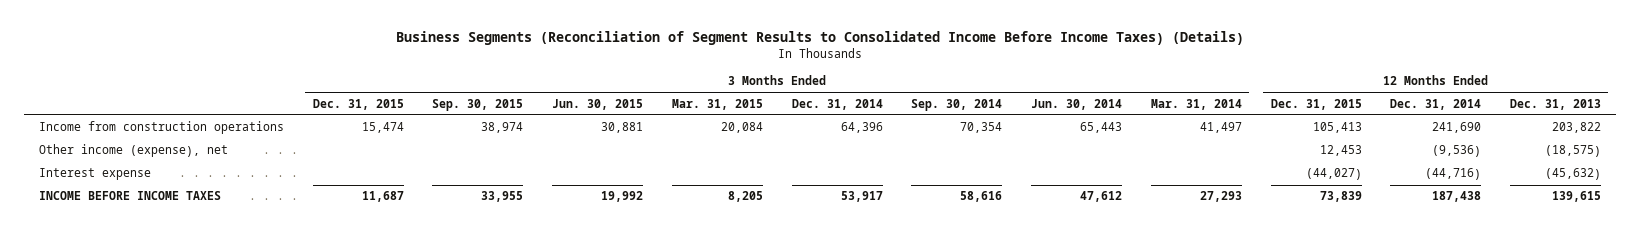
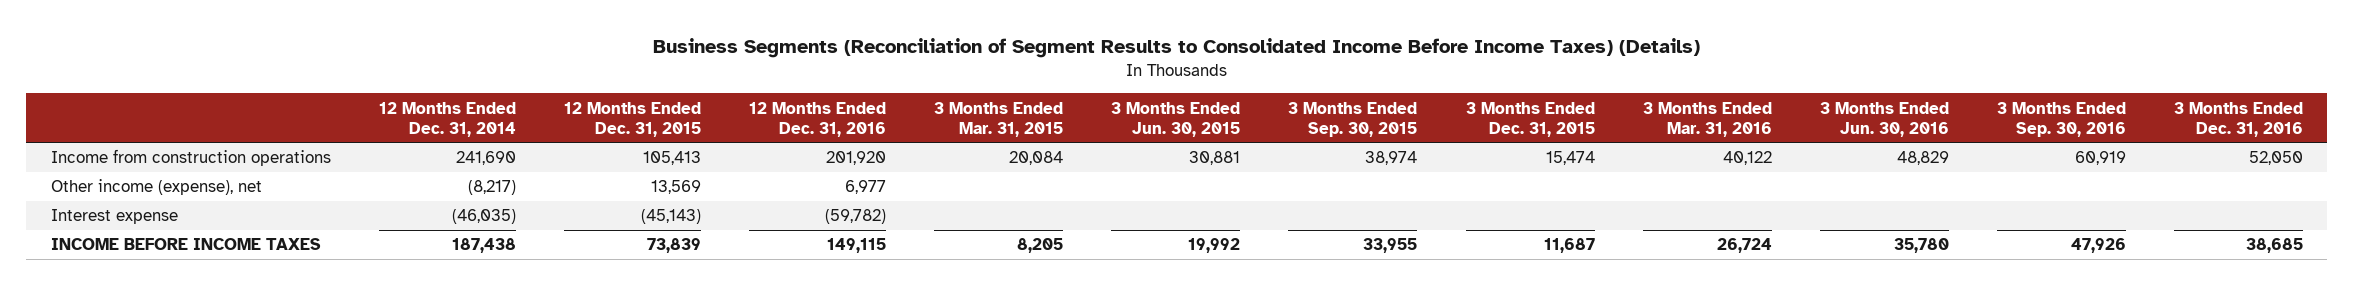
- | 3 Months Ended Dec. 31, 2015 | 3 Months Ended Sep. 30, 2015 | 3 Months Ended Jun. 30, 2015 | 3 Months Ended Mar. 31, 2015 | 3 Months Ended Dec. 31, 2014 | 3 Months Ended Sep. 30, 2014 | 3 Months Ended Jun. 30, 2014 | 3 Months Ended Mar. 31, 2014 | 12 Months Ended Dec. 31, 2015 | 12 Months Ended Dec. 31, 2014 | 12 Months Ended Dec. 31, 2013
+ | 12 Months Ended Dec. 31, 2014 | 12 Months Ended Dec. 31, 2015 | 12 Months Ended Dec. 31, 2016 | 3 Months Ended Mar. 31, 2015 | 3 Months Ended Jun. 30, 2015 | 3 Months Ended Sep. 30, 2015 | 3 Months Ended Dec. 31, 2015 | 3 Months Ended Mar. 31, 2016 | 3 Months Ended Jun. 30, 2016 | 3 Months Ended Sep. 30, 2016 | 3 Months Ended Dec. 31, 2016
- Other income (expense), net | | | | | | | | | 12,453 | (9,536) | (18,575)
- Interest expense | | | | | | | | | (44,027) | (44,716) | (45,632)
+ Other income (expense), net | (8,217) | 13,569 | 6,977 | | | | | | | |
+ Interest expense | (46,035) | (45,143) | (59,782) | | | | | | | |

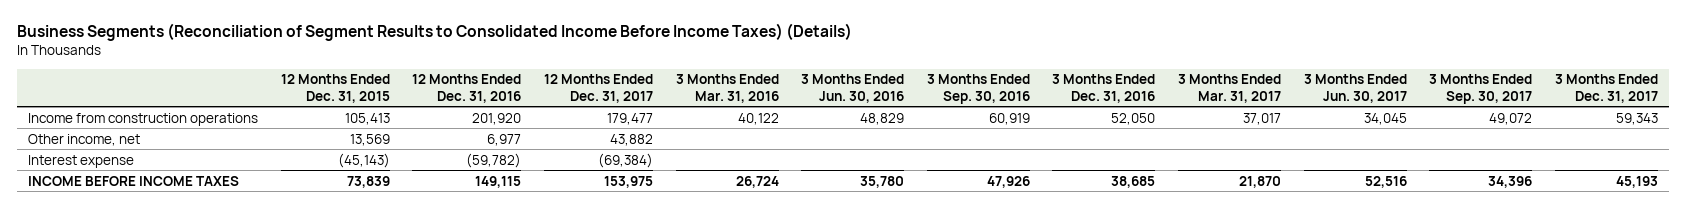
- | 12 Months Ended Dec. 31, 2014 | 12 Months Ended Dec. 31, 2015 | 12 Months Ended Dec. 31, 2016 | 3 Months Ended Mar. 31, 2015 | 3 Months Ended Jun. 30, 2015 | 3 Months Ended Sep. 30, 2015 | 3 Months Ended Dec. 31, 2015 | 3 Months Ended Mar. 31, 2016 | 3 Months Ended Jun. 30, 2016 | 3 Months Ended Sep. 30, 2016 | 3 Months Ended Dec. 31, 2016
+ | 12 Months Ended Dec. 31, 2015 | 12 Months Ended Dec. 31, 2016 | 12 Months Ended Dec. 31, 2017 | 3 Months Ended Mar. 31, 2016 | 3 Months Ended Jun. 30, 2016 | 3 Months Ended Sep. 30, 2016 | 3 Months Ended Dec. 31, 2016 | 3 Months Ended Mar. 31, 2017 | 3 Months Ended Jun. 30, 2017 | 3 Months Ended Sep. 30, 2017 | 3 Months Ended Dec. 31, 2017
- Other income (expense), net | (8,217) | 13,569 | 6,977 | | | | | | | |
+ Other income, net | 13,569 | 6,977 | 43,882 | | | | | | | |

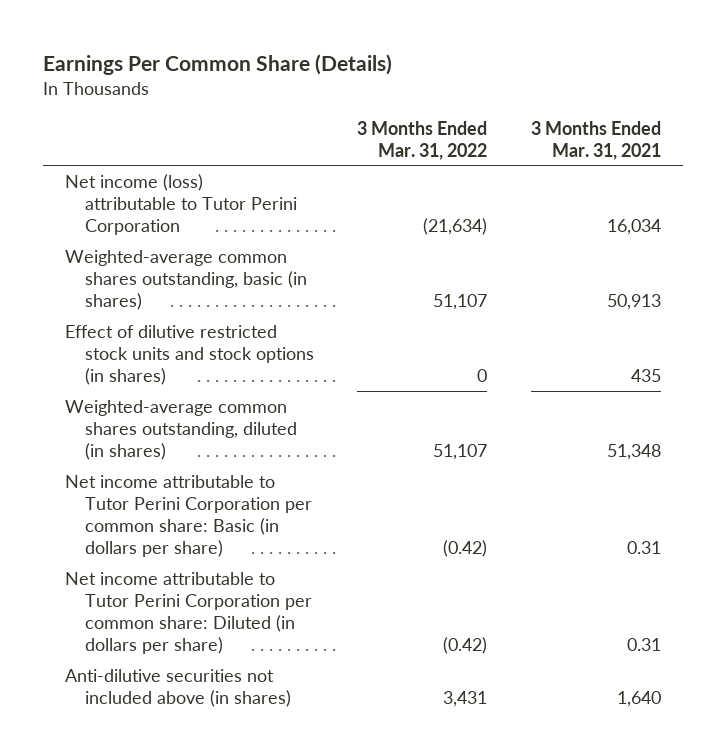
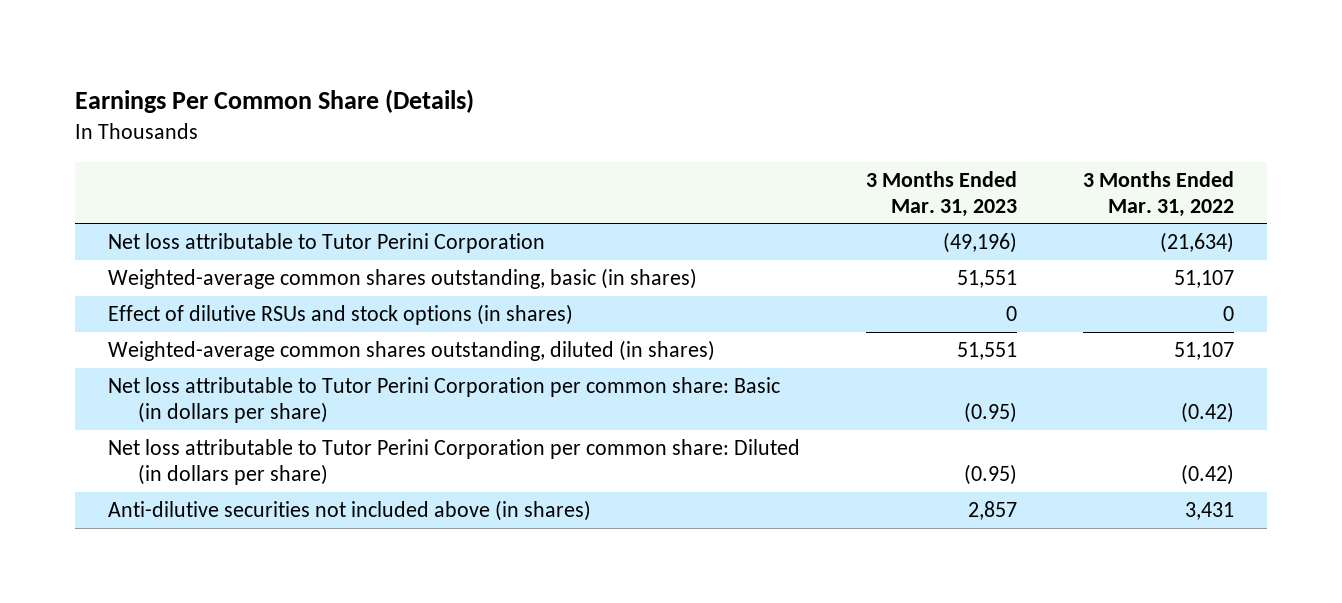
- | 3 Months Ended Mar. 31, 2022 | 3 Months Ended Mar. 31, 2021
+ | 3 Months Ended Mar. 31, 2023 | 3 Months Ended Mar. 31, 2022
- Net income (loss) attributable to Tutor Perini Corporation | (21,634) | 16,034
+ Net loss attributable to Tutor Perini Corporation | (49,196) | (21,634)
- Effect of dilutive restricted stock units and stock options (in shares) | 0 | 435
+ Effect of dilutive RSUs and stock options (in shares) | 0 | 0
- Net income attributable to Tutor Perini Corporation per common share: Basic (in dollars per share) | (0.42) | 0.31
- Net income attributable to Tutor Perini Corporation per common share: Diluted (in dollars per share) | (0.42) | 0.31
+ Net loss attributable to Tutor Perini Corporation per common share: Basic (in dollars per share) | (0.95) | (0.42)
+ Net loss attributable to Tutor Perini Corporation per common share: Diluted (in dollars per share) | (0.95) | (0.42)

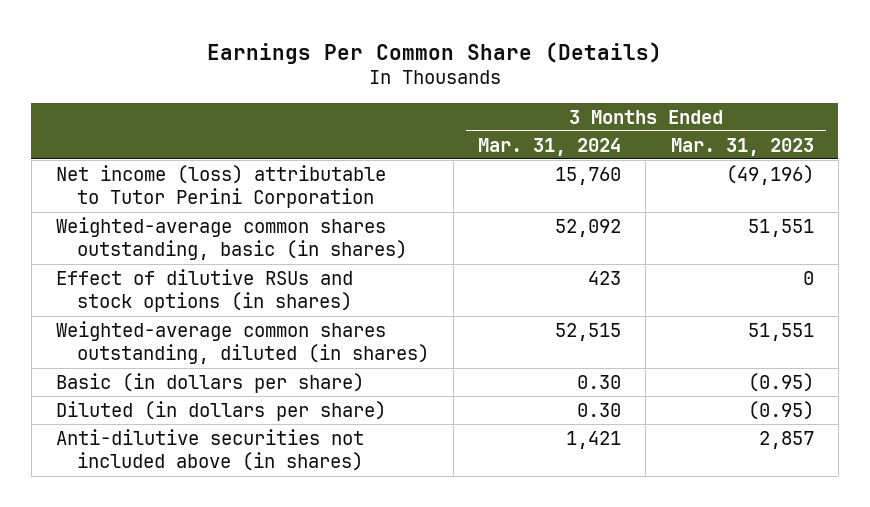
- | 3 Months Ended Mar. 31, 2023 | 3 Months Ended Mar. 31, 2022
+ | 3 Months Ended Mar. 31, 2024 | 3 Months Ended Mar. 31, 2023
- Net loss attributable to Tutor Perini Corporation | (49,196) | (21,634)
+ Net income (loss) attributable to Tutor Perini Corporation | 15,760 | (49,196)
- Net loss attributable to Tutor Perini Corporation per common share: Basic (in dollars per share) | (0.95) | (0.42)
- Net loss attributable to Tutor Perini Corporation per common share: Diluted (in dollars per share) | (0.95) | (0.42)
+ Basic (in dollars per share) | 0.30 | (0.95)
+ Diluted (in dollars per share) | 0.30 | (0.95)

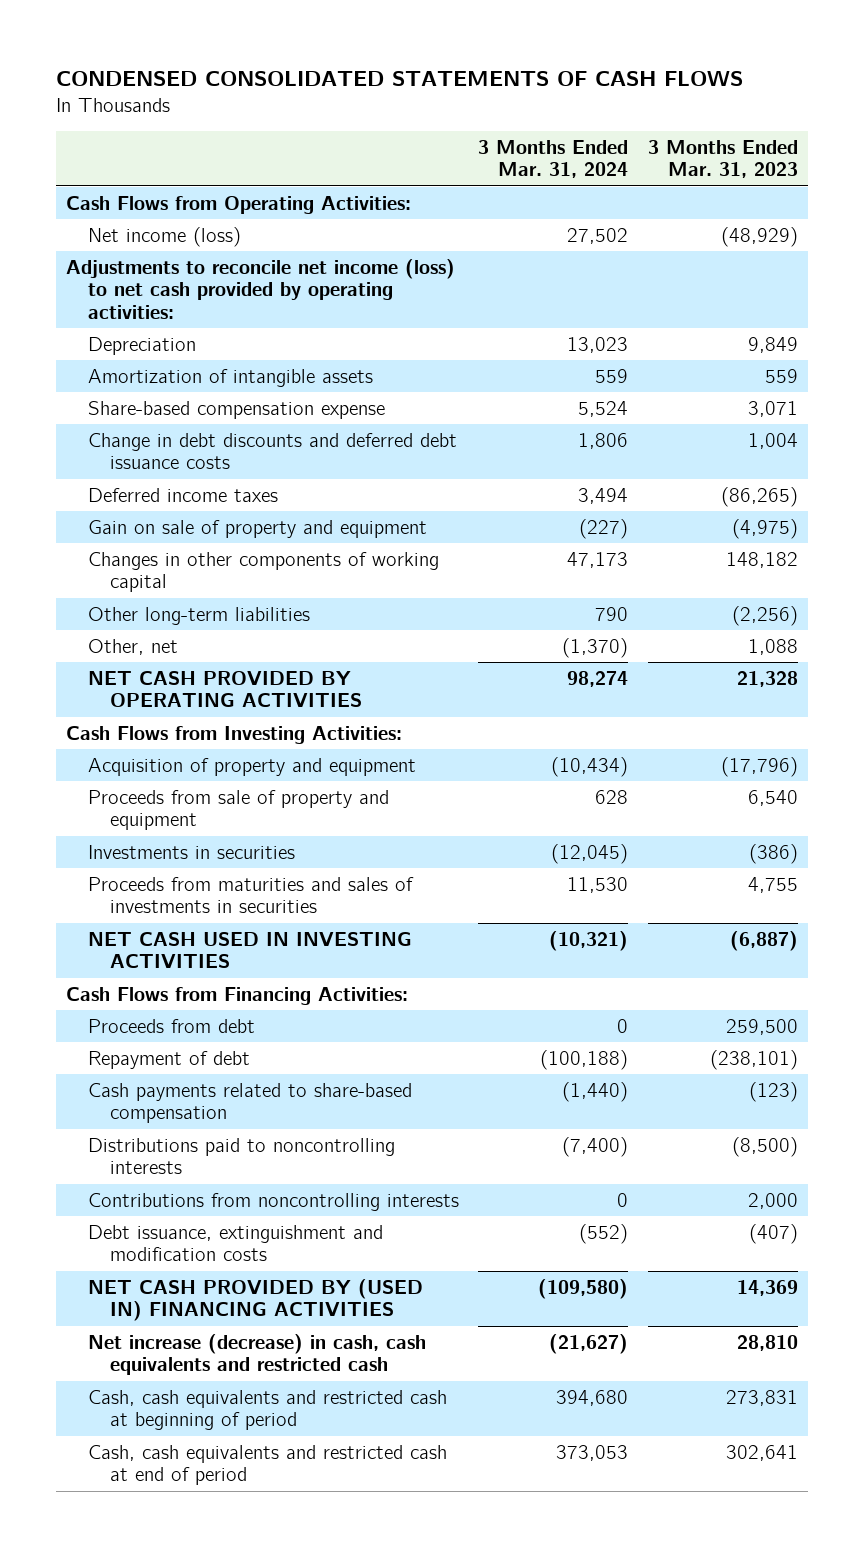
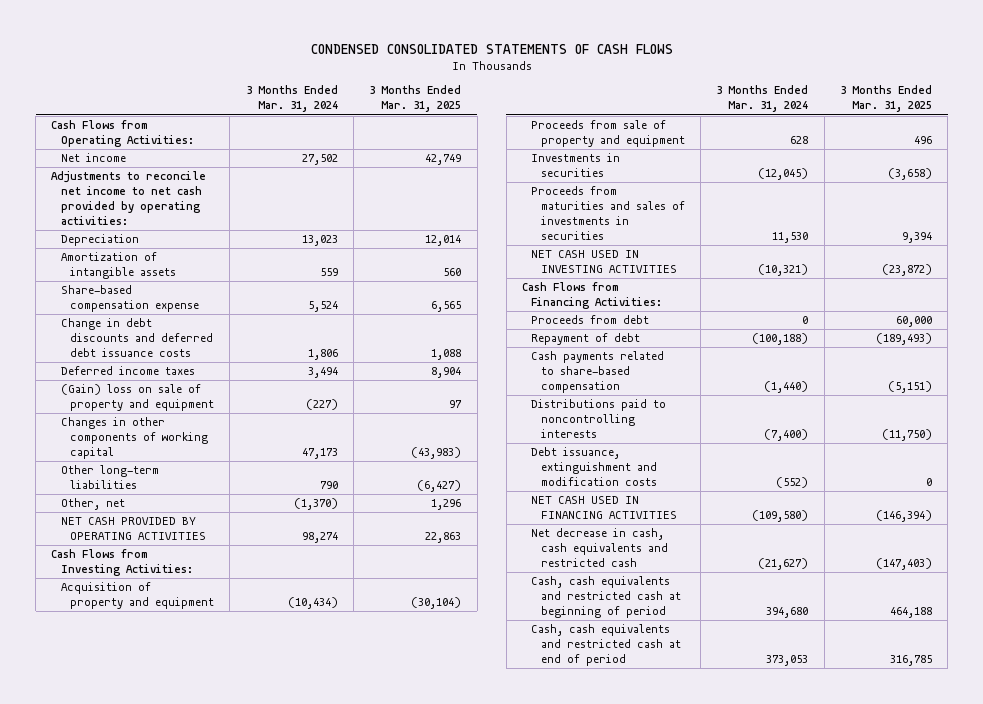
- | 3 Months Ended Mar. 31, 2024 | 3 Months Ended Mar. 31, 2023
+ | 3 Months Ended Mar. 31, 2024 | 3 Months Ended Mar. 31, 2025
- Net income (loss) | 27,502 | (48,929)
- Adjustments to reconcile net income (loss) to net cash provided by operating activities:
+ Net income | 27,502 | 42,749
+ Adjustments to reconcile net income to net cash provided by operating activities:
- Gain on sale of property and equipment | (227) | (4,975)
+ (Gain) loss on sale of property and equipment | (227) | 97
- Contributions from noncontrolling interests | 0 | 2,000
- NET CASH PROVIDED BY (USED IN) FINANCING ACTIVITIES | (109,580) | 14,369
- Net increase (decrease) in cash, cash equivalents and restricted cash | (21,627) | 28,810
+ NET CASH USED IN FINANCING ACTIVITIES | (109,580) | (146,394)
+ Net decrease in cash, cash equivalents and restricted cash | (21,627) | (147,403)

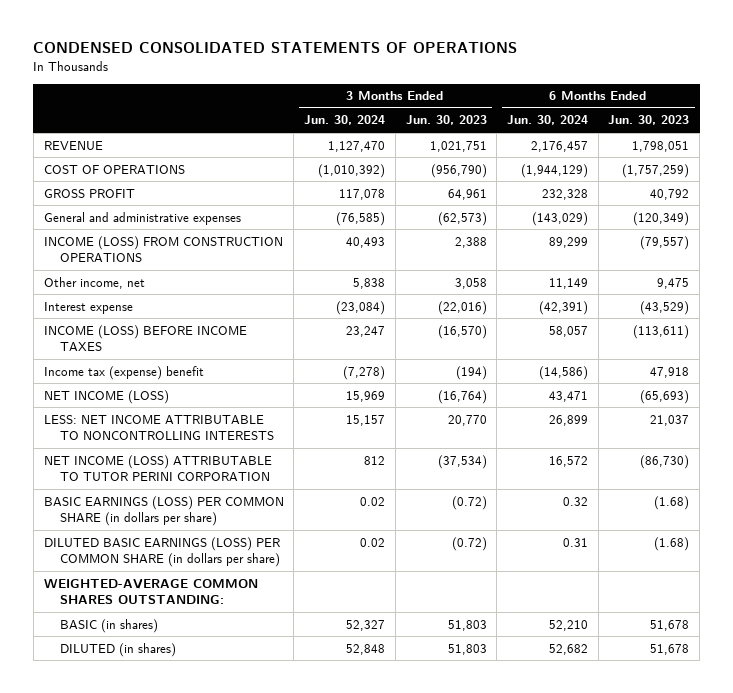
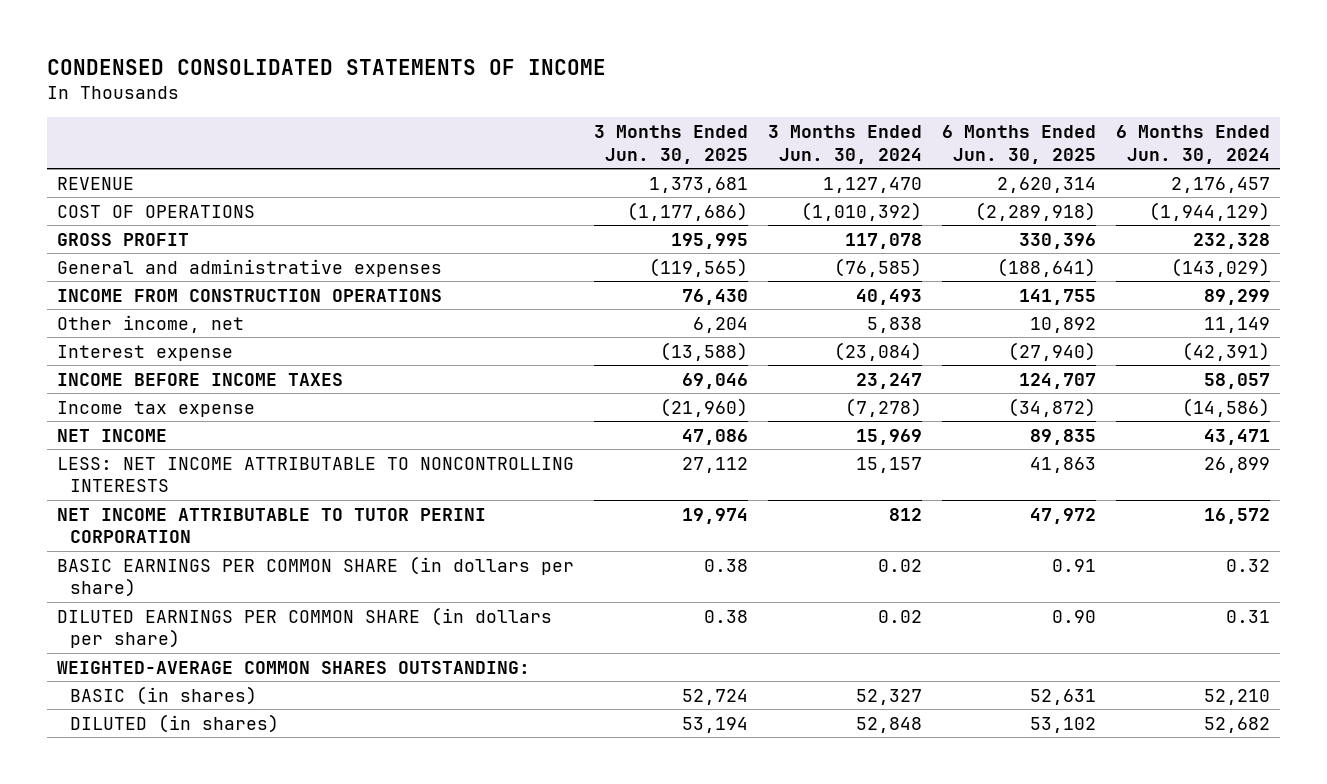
- CONDENSED CONSOLIDATED STATEMENTS OF OPERATIONS
+ CONDENSED CONSOLIDATED STATEMENTS OF INCOME
- | 3 Months Ended Jun. 30, 2024 | 3 Months Ended Jun. 30, 2023 | 6 Months Ended Jun. 30, 2024 | 6 Months Ended Jun. 30, 2023
+ | 3 Months Ended Jun. 30, 2025 | 3 Months Ended Jun. 30, 2024 | 6 Months Ended Jun. 30, 2025 | 6 Months Ended Jun. 30, 2024
- INCOME (LOSS) FROM CONSTRUCTION OPERATIONS | 40,493 | 2,388 | 89,299 | (79,557)
+ INCOME FROM CONSTRUCTION OPERATIONS | 76,430 | 40,493 | 141,755 | 89,299
- INCOME (LOSS) BEFORE INCOME TAXES | 23,247 | (16,570) | 58,057 | (113,611)
- Income tax (expense) benefit | (7,278) | (194) | (14,586) | 47,918
- NET INCOME (LOSS) | 15,969 | (16,764) | 43,471 | (65,693)
+ INCOME BEFORE INCOME TAXES | 69,046 | 23,247 | 124,707 | 58,057
+ Income tax expense | (21,960) | (7,278) | (34,872) | (14,586)
+ NET INCOME | 47,086 | 15,969 | 89,835 | 43,471
- NET INCOME (LOSS) ATTRIBUTABLE TO TUTOR PERINI CORPORATION | 812 | (37,534) | 16,572 | (86,730)
- BASIC EARNINGS (LOSS) PER COMMON SHARE (in dollars per share) | 0.02 | (0.72) | 0.32 | (1.68)
- DILUTED BASIC EARNINGS (LOSS) PER COMMON SHARE (in dollars per share) | 0.02 | (0.72) | 0.31 | (1.68)
+ NET INCOME ATTRIBUTABLE TO TUTOR PERINI CORPORATION | 19,974 | 812 | 47,972 | 16,572
+ BASIC EARNINGS PER COMMON SHARE (in dollars per share) | 0.38 | 0.02 | 0.91 | 0.32
+ DILUTED EARNINGS PER COMMON SHARE (in dollars per share) | 0.38 | 0.02 | 0.90 | 0.31

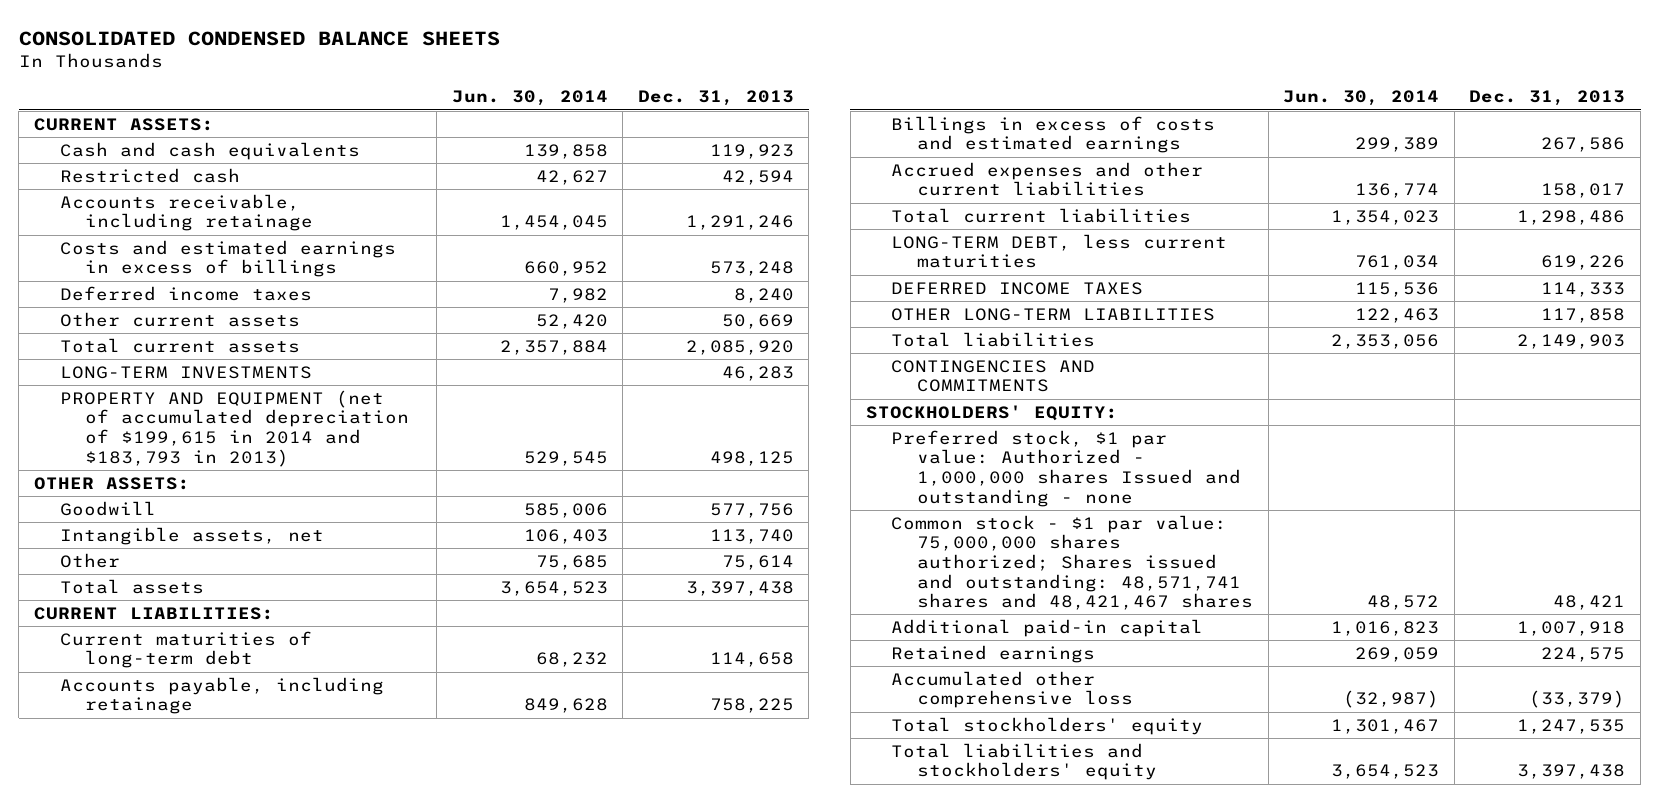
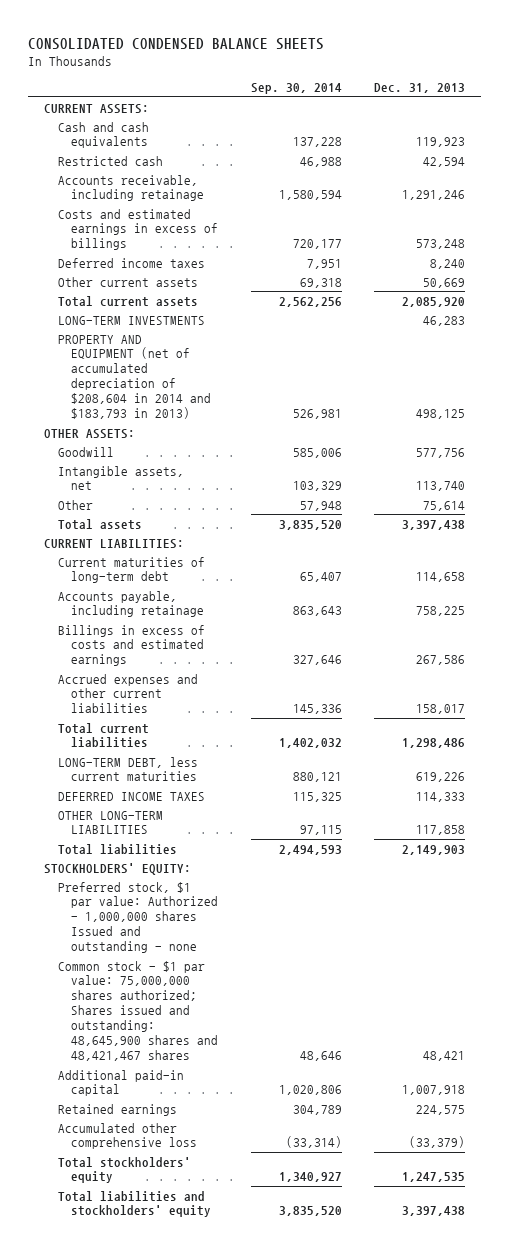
- | Jun. 30, 2014 | Dec. 31, 2013
+ | Sep. 30, 2014 | Dec. 31, 2013
- PROPERTY AND EQUIPMENT (net of accumulated depreciation of $199,615 in 2014 and $183,793 in 2013) | 529,545 | 498,125
+ PROPERTY AND EQUIPMENT (net of accumulated depreciation of $208,604 in 2014 and $183,793 in 2013) | 526,981 | 498,125
- CONTINGENCIES AND COMMITMENTS
- Common stock - $1 par value: 75,000,000 shares authorized; Shares issued and outstanding: 48,571,741 shares and 48,421,467 shares | 48,572 | 48,421
+ Common stock - $1 par value: 75,000,000 shares authorized; Shares issued and outstanding: 48,645,900 shares and 48,421,467 shares | 48,646 | 48,421

